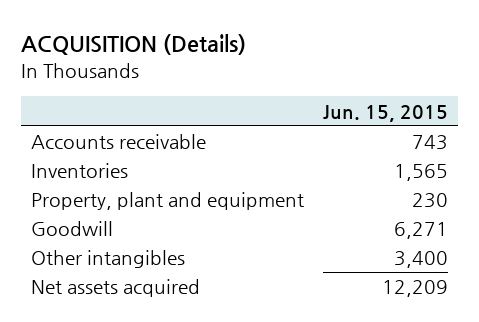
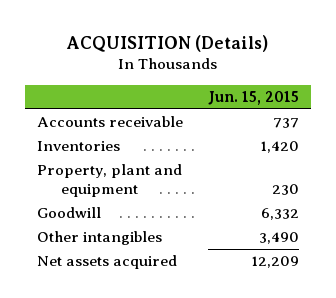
- Accounts receivable | 743
- Inventories | 1,565
+ Accounts receivable | 737
+ Inventories | 1,420
- Goodwill | 6,271
- Other intangibles | 3,400
+ Goodwill | 6,332
+ Other intangibles | 3,490

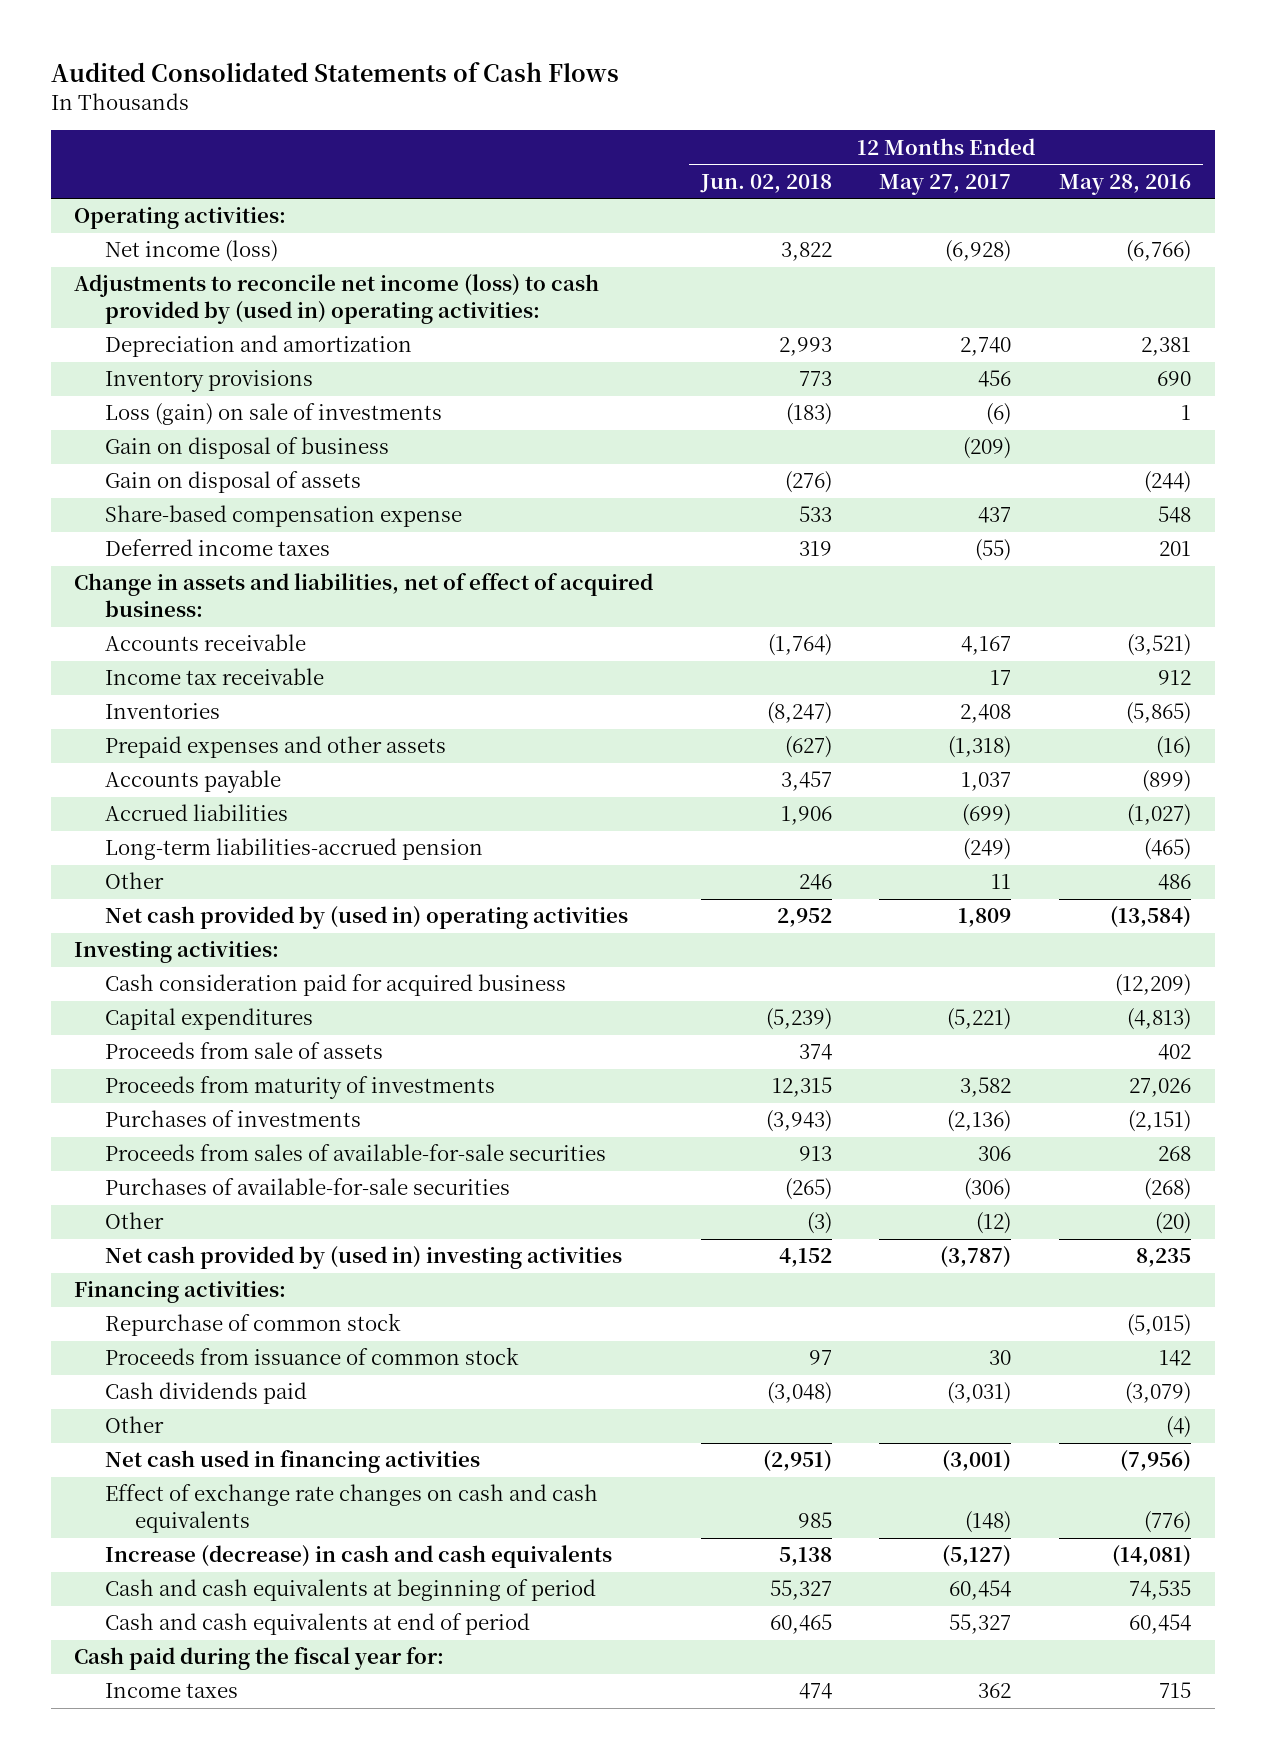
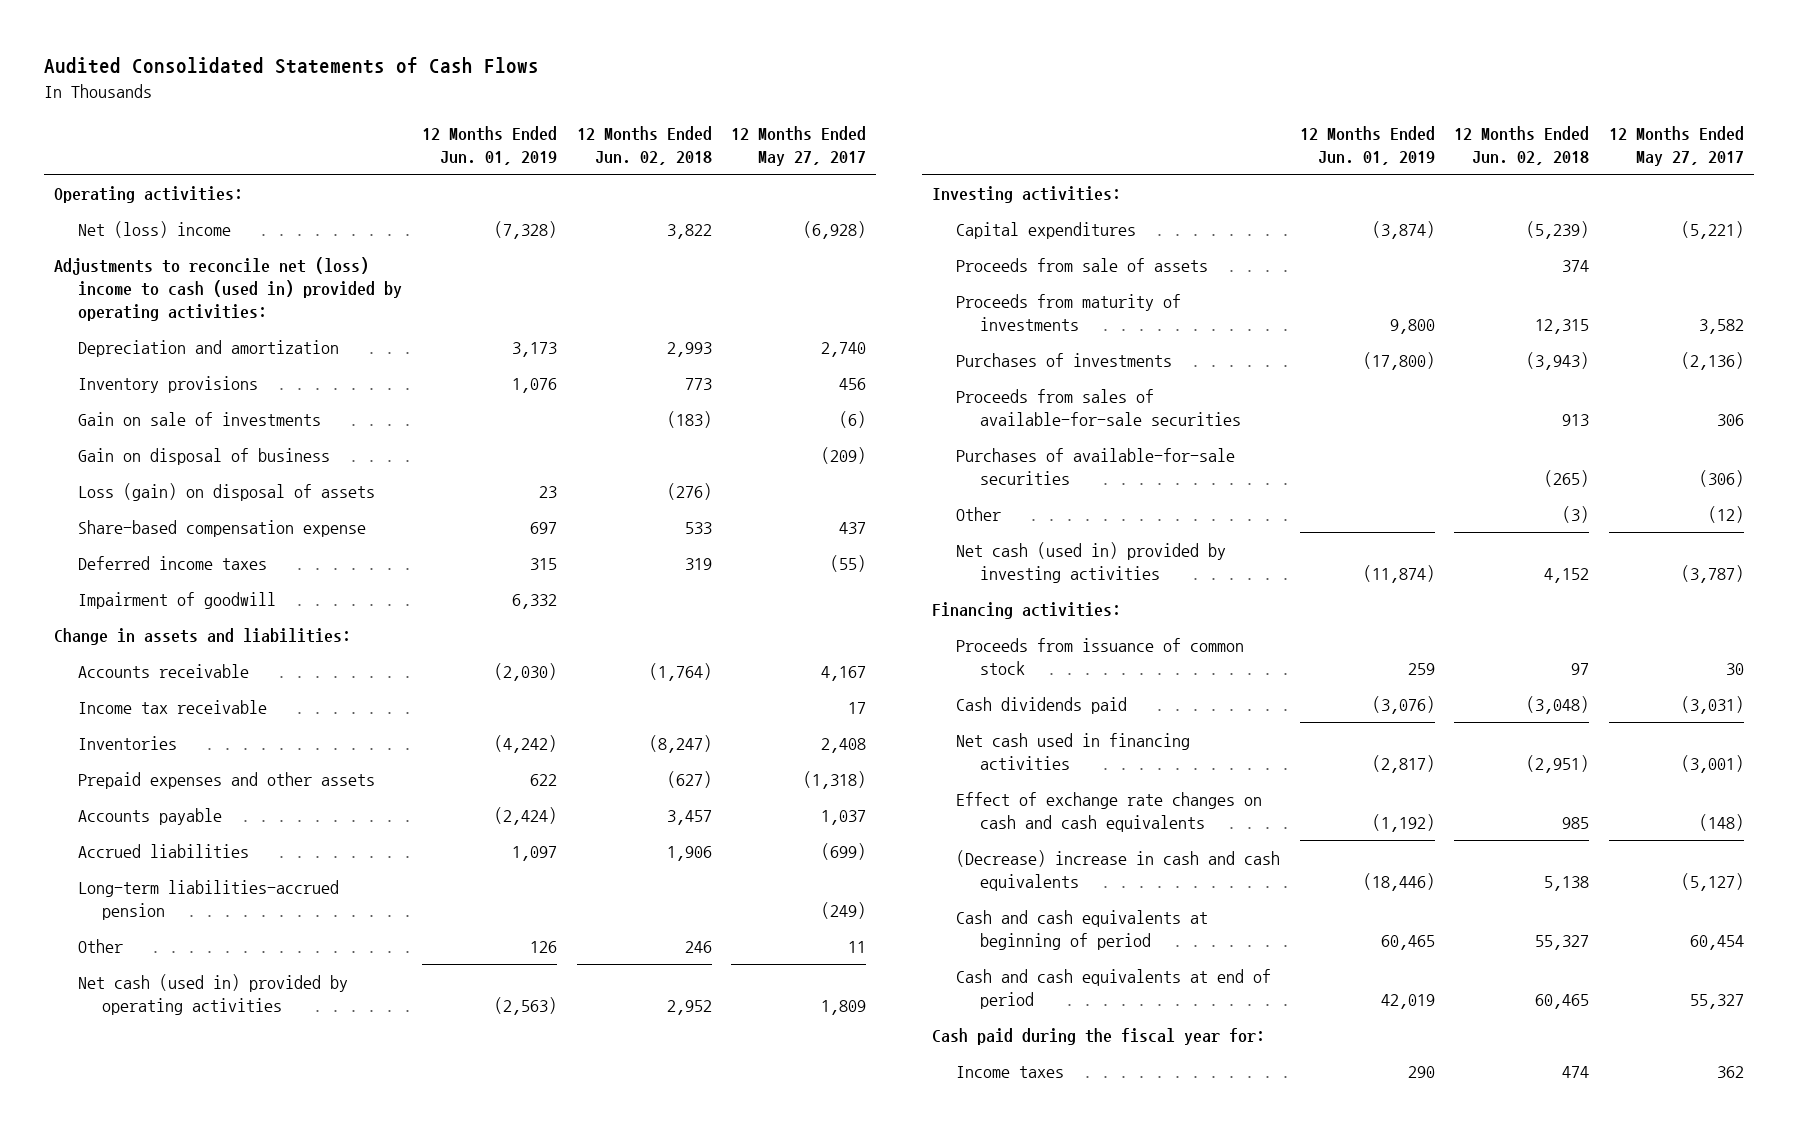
- | 12 Months Ended Jun. 02, 2018 | 12 Months Ended May 27, 2017 | 12 Months Ended May 28, 2016
+ | 12 Months Ended Jun. 01, 2019 | 12 Months Ended Jun. 02, 2018 | 12 Months Ended May 27, 2017
- Net income (loss) | 3,822 | (6,928) | (6,766)
- Adjustments to reconcile net income (loss) to cash provided by (used in) operating activities:
+ Net (loss) income | (7,328) | 3,822 | (6,928)
+ Adjustments to reconcile net (loss) income to cash (used in) provided by operating activities:
- Loss (gain) on sale of investments | (183) | (6) | 1
+ Gain on sale of investments | | (183) | (6)
- Gain on disposal of assets | (276) | | (244)
+ Loss (gain) on disposal of assets | 23 | (276) |
- Change in assets and liabilities, net of effect of acquired business:
+ Impairment of goodwill | 6,332 | |
+ Change in assets and liabilities:
- Net cash provided by (used in) operating activities | 2,952 | 1,809 | (13,584)
+ Net cash (used in) provided by operating activities | (2,563) | 2,952 | 1,809
- Cash consideration paid for acquired business | | | (12,209)
- Net cash provided by (used in) investing activities | 4,152 | (3,787) | 8,235
+ Net cash (used in) provided by investing activities | (11,874) | 4,152 | (3,787)
- Repurchase of common stock | | | (5,015)
- Other | | | (4)
- Increase (decrease) in cash and cash equivalents | 5,138 | (5,127) | (14,081)
+ (Decrease) increase in cash and cash equivalents | (18,446) | 5,138 | (5,127)

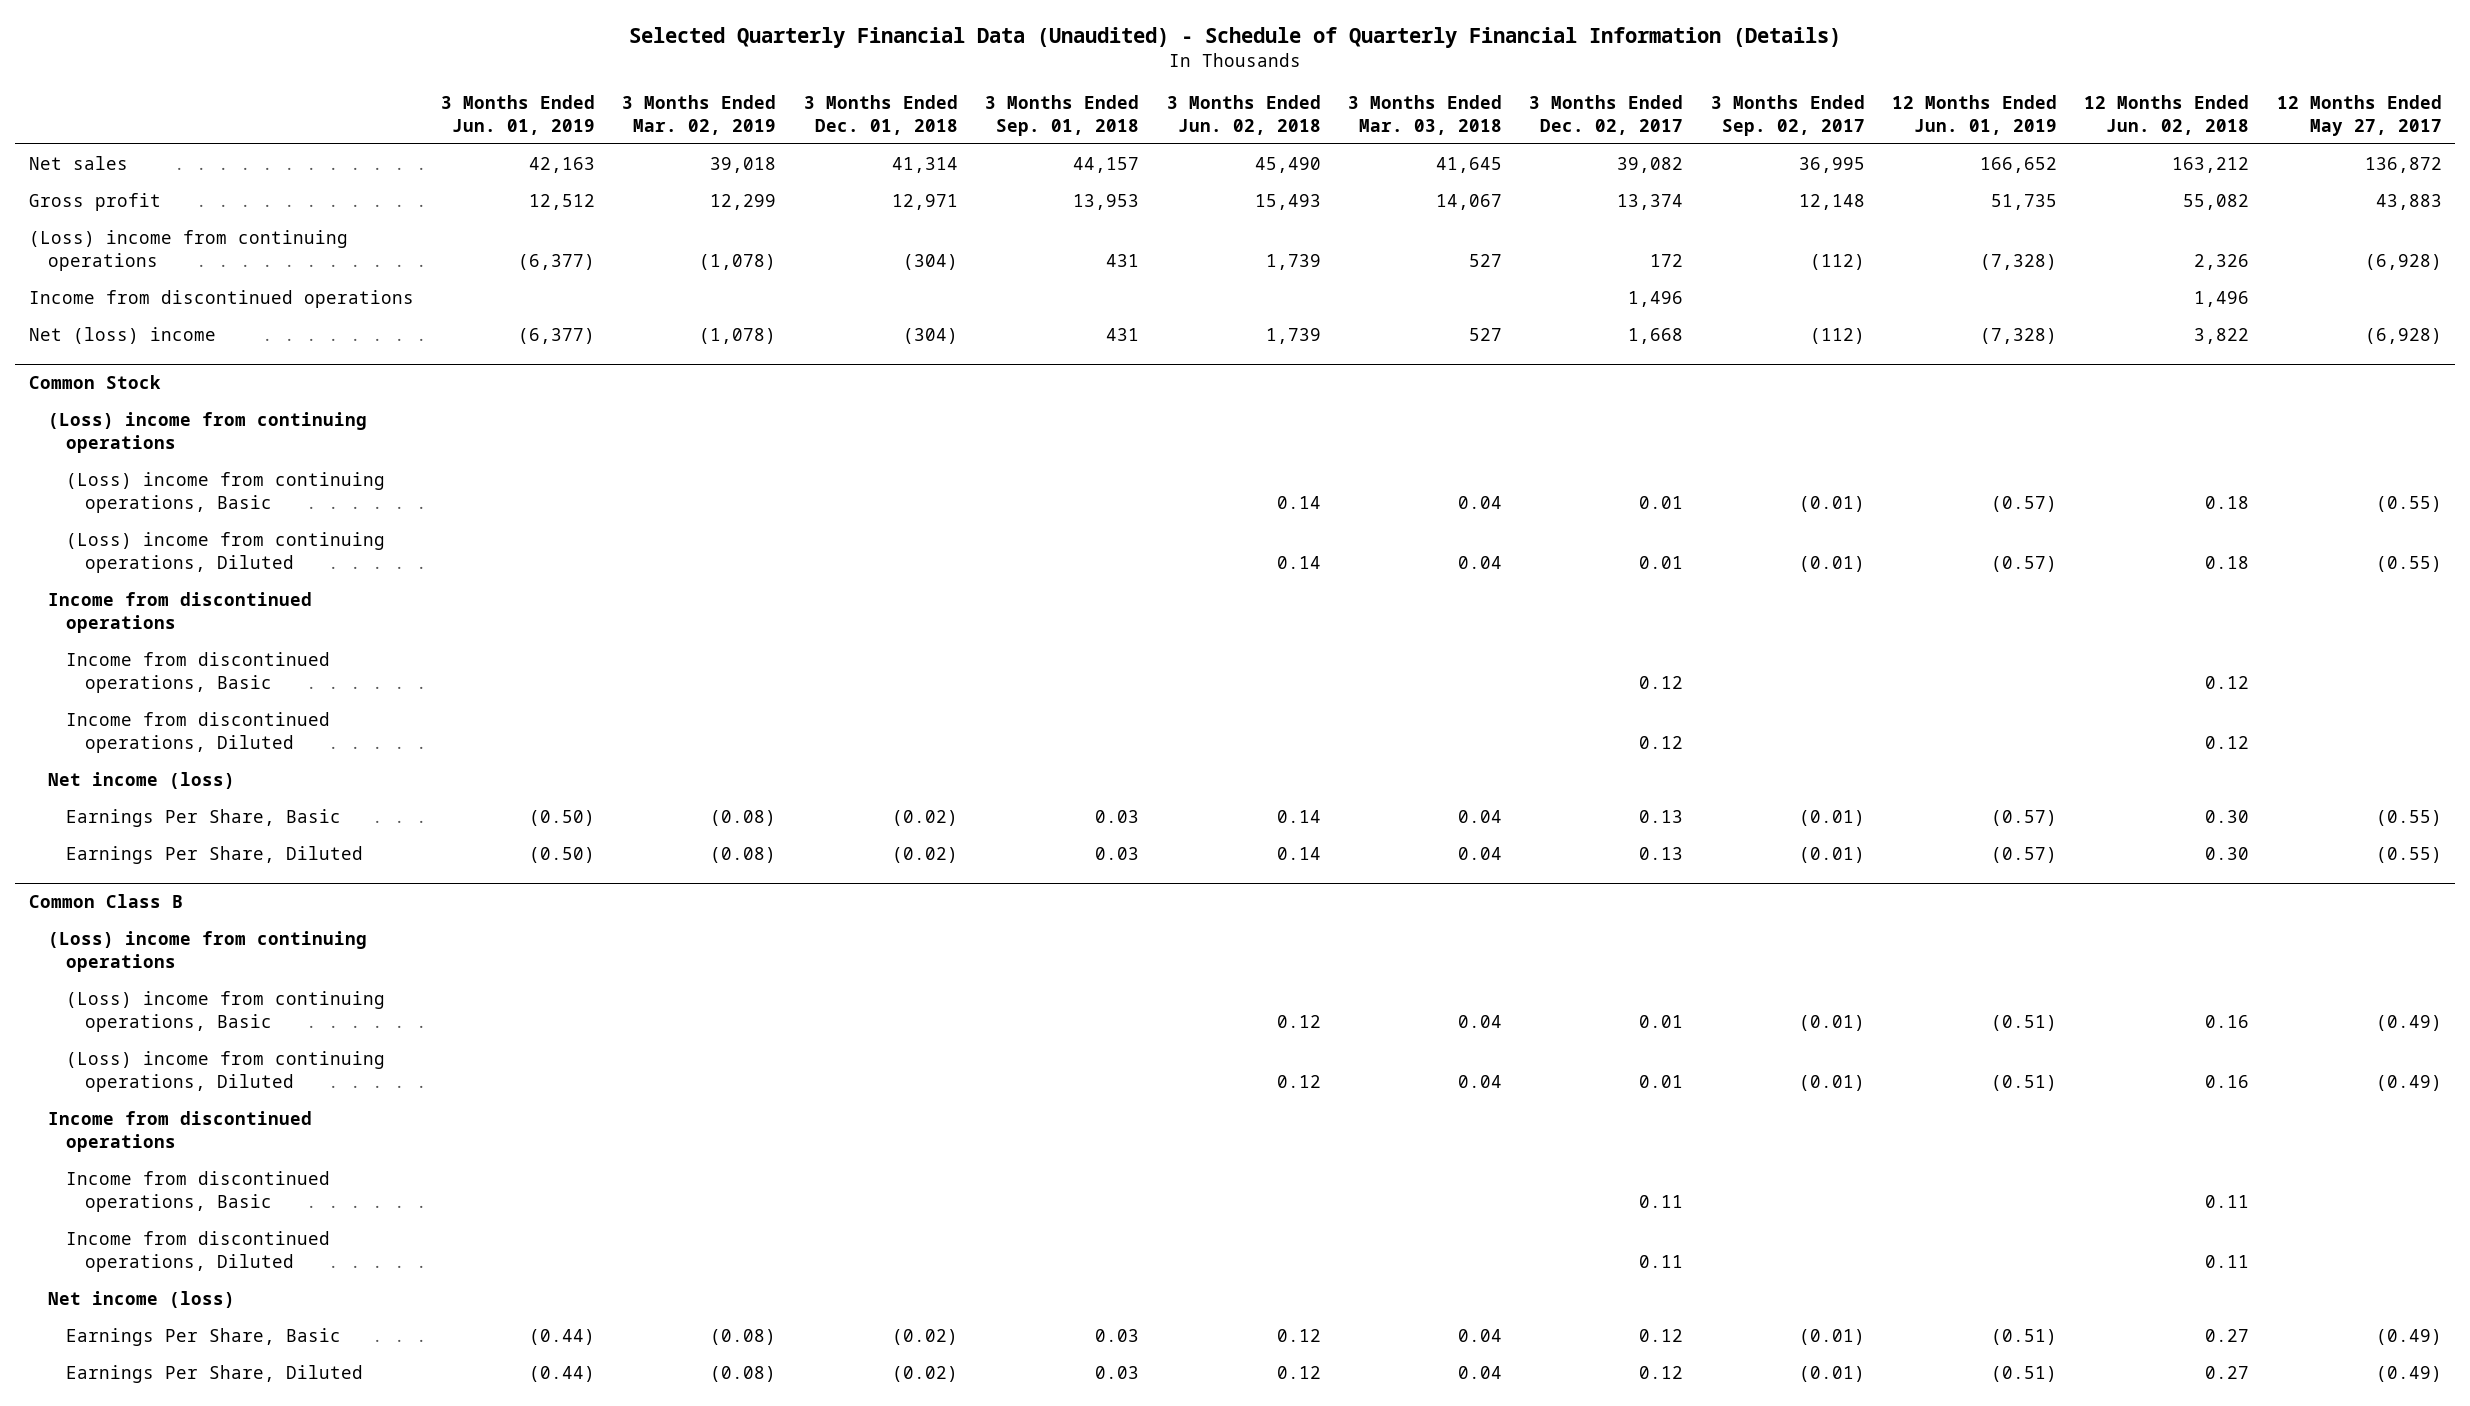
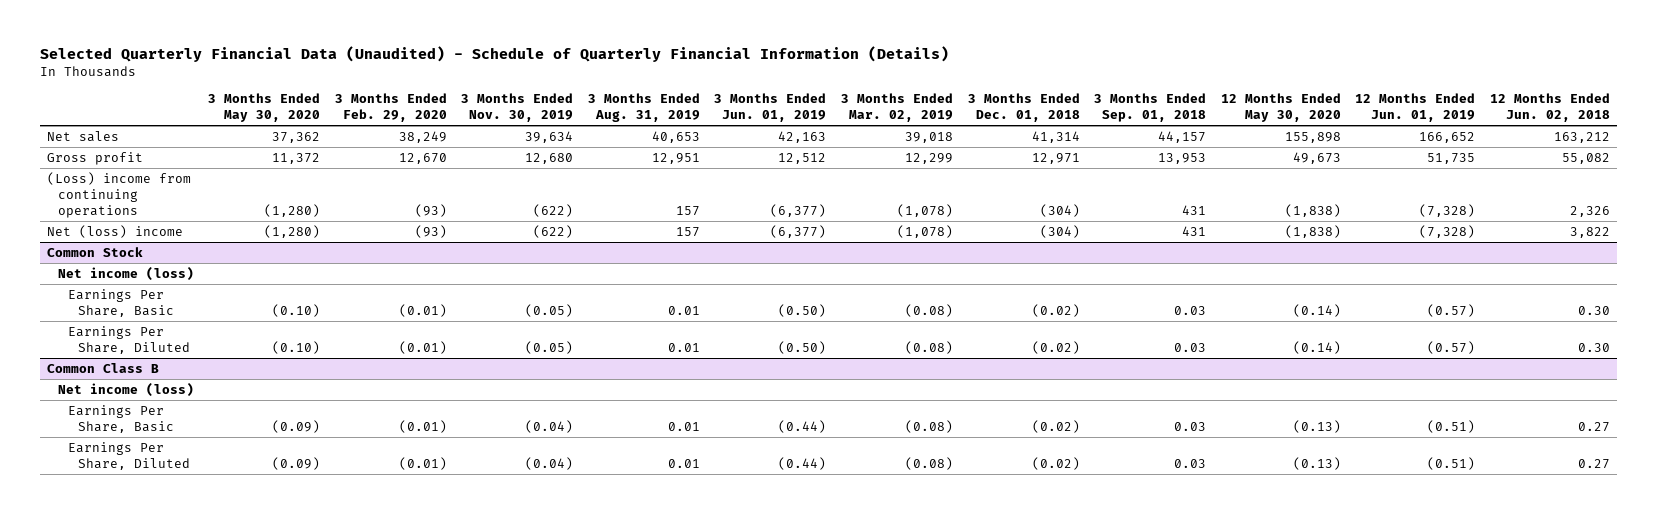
- | 3 Months Ended Jun. 01, 2019 | 3 Months Ended Mar. 02, 2019 | 3 Months Ended Dec. 01, 2018 | 3 Months Ended Sep. 01, 2018 | 3 Months Ended Jun. 02, 2018 | 3 Months Ended Mar. 03, 2018 | 3 Months Ended Dec. 02, 2017 | 3 Months Ended Sep. 02, 2017 | 12 Months Ended Jun. 01, 2019 | 12 Months Ended Jun. 02, 2018 | 12 Months Ended May 27, 2017
+ | 3 Months Ended May 30, 2020 | 3 Months Ended Feb. 29, 2020 | 3 Months Ended Nov. 30, 2019 | 3 Months Ended Aug. 31, 2019 | 3 Months Ended Jun. 01, 2019 | 3 Months Ended Mar. 02, 2019 | 3 Months Ended Dec. 01, 2018 | 3 Months Ended Sep. 01, 2018 | 12 Months Ended May 30, 2020 | 12 Months Ended Jun. 01, 2019 | 12 Months Ended Jun. 02, 2018
- Income from discontinued operations | | | | | | | 1,496 | | | 1,496 |
@ Common Stock
- (Loss) income from continuing operations
- (Loss) income from continuing operations, Basic | | | | | 0.14 | 0.04 | 0.01 | (0.01) | (0.57) | 0.18 | (0.55)
- (Loss) income from continuing operations, Diluted | | | | | 0.14 | 0.04 | 0.01 | (0.01) | (0.57) | 0.18 | (0.55)
- Income from discontinued operations
- Income from discontinued operations, Basic | | | | | | | 0.12 | | | 0.12 |
- Income from discontinued operations, Diluted | | | | | | | 0.12 | | | 0.12 |
@ Common Class B
- (Loss) income from continuing operations
- (Loss) income from continuing operations, Basic | | | | | 0.12 | 0.04 | 0.01 | (0.01) | (0.51) | 0.16 | (0.49)
- (Loss) income from continuing operations, Diluted | | | | | 0.12 | 0.04 | 0.01 | (0.01) | (0.51) | 0.16 | (0.49)
- Income from discontinued operations
- Income from discontinued operations, Basic | | | | | | | 0.11 | | | 0.11 |
- Income from discontinued operations, Diluted | | | | | | | 0.11 | | | 0.11 |

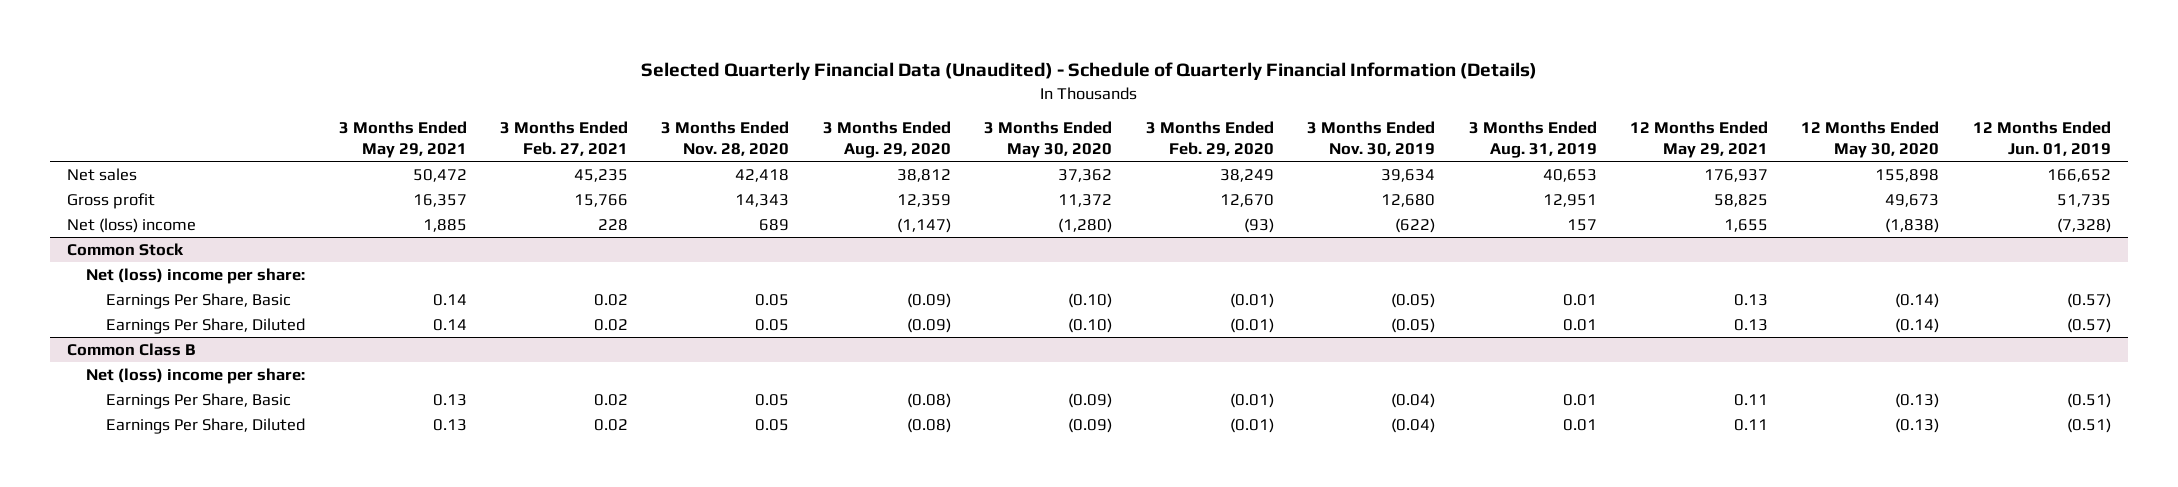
- | 3 Months Ended May 30, 2020 | 3 Months Ended Feb. 29, 2020 | 3 Months Ended Nov. 30, 2019 | 3 Months Ended Aug. 31, 2019 | 3 Months Ended Jun. 01, 2019 | 3 Months Ended Mar. 02, 2019 | 3 Months Ended Dec. 01, 2018 | 3 Months Ended Sep. 01, 2018 | 12 Months Ended May 30, 2020 | 12 Months Ended Jun. 01, 2019 | 12 Months Ended Jun. 02, 2018
+ | 3 Months Ended May 29, 2021 | 3 Months Ended Feb. 27, 2021 | 3 Months Ended Nov. 28, 2020 | 3 Months Ended Aug. 29, 2020 | 3 Months Ended May 30, 2020 | 3 Months Ended Feb. 29, 2020 | 3 Months Ended Nov. 30, 2019 | 3 Months Ended Aug. 31, 2019 | 12 Months Ended May 29, 2021 | 12 Months Ended May 30, 2020 | 12 Months Ended Jun. 01, 2019
- (Loss) income from continuing operations | (1,280) | (93) | (622) | 157 | (6,377) | (1,078) | (304) | 431 | (1,838) | (7,328) | 2,326
@ Common Stock
- Net income (loss)
+ Net (loss) income per share:
@ Common Class B
- Net income (loss)
+ Net (loss) income per share:

